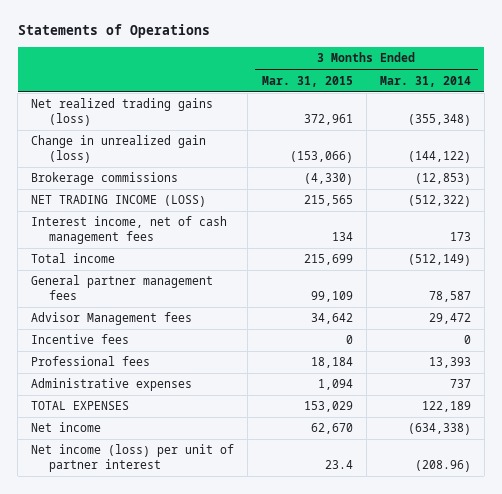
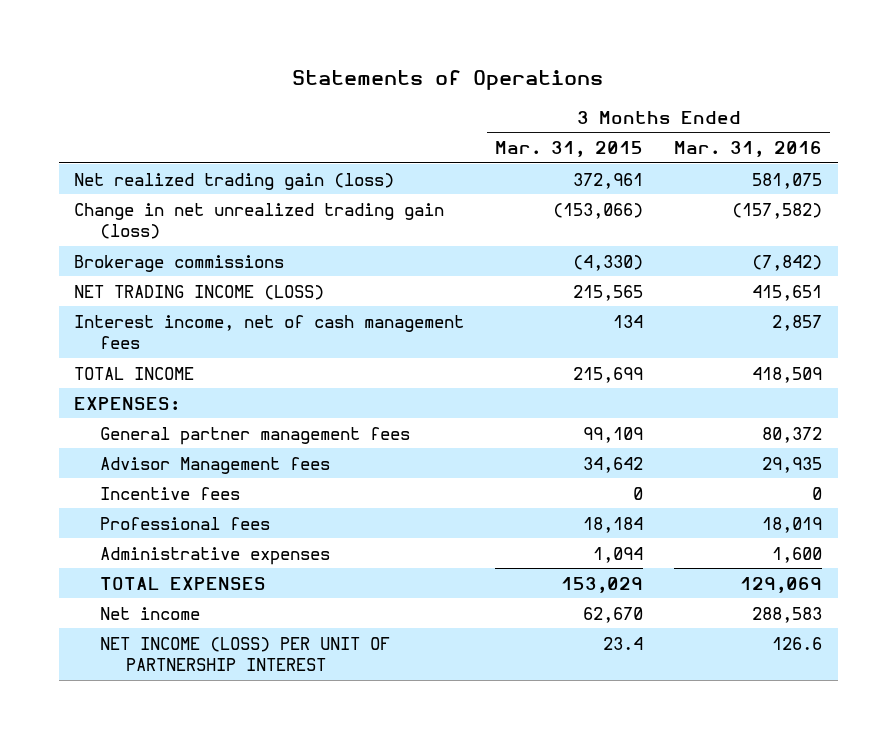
- | 3 Months Ended Mar. 31, 2015 | 3 Months Ended Mar. 31, 2014
+ | 3 Months Ended Mar. 31, 2015 | 3 Months Ended Mar. 31, 2016
- Net realized trading gains (loss) | 372,961 | (355,348)
- Change in unrealized gain (loss) | (153,066) | (144,122)
+ Net realized trading gain (loss) | 372,961 | 581,075
+ Change in net unrealized trading gain (loss) | (153,066) | (157,582)
- Total income | 215,699 | (512,149)
+ TOTAL INCOME | 215,699 | 418,509
+ EXPENSES:
- Net income (loss) per unit of partner interest | 23.4 | (208.96)
+ NET INCOME (LOSS) PER UNIT OF PARTNERSHIP INTEREST | 23.4 | 126.6

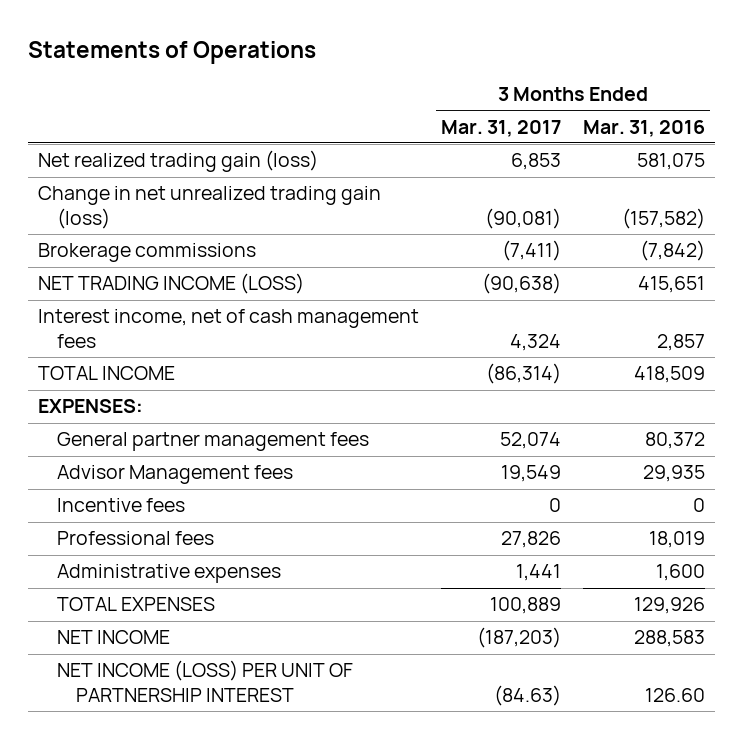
- | 3 Months Ended Mar. 31, 2015 | 3 Months Ended Mar. 31, 2016
+ | 3 Months Ended Mar. 31, 2017 | 3 Months Ended Mar. 31, 2016
- TOTAL EXPENSES | 153,029 | 129,069
- Net income | 62,670 | 288,583
- NET INCOME (LOSS) PER UNIT OF PARTNERSHIP INTEREST | 23.4 | 126.6
+ TOTAL EXPENSES | 100,889 | 129,926
+ NET INCOME | (187,203) | 288,583
+ NET INCOME (LOSS) PER UNIT OF PARTNERSHIP INTEREST | (84.63) | 126.60

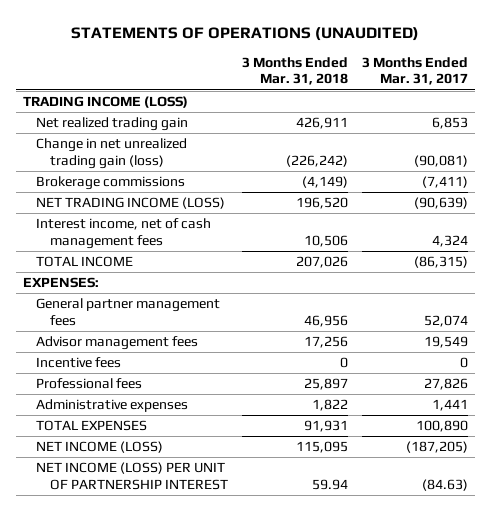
- Statements of Operations
+ STATEMENTS OF OPERATIONS (UNAUDITED)
- | 3 Months Ended Mar. 31, 2017 | 3 Months Ended Mar. 31, 2016
+ | 3 Months Ended Mar. 31, 2018 | 3 Months Ended Mar. 31, 2017
- Net realized trading gain (loss) | 6,853 | 581,075
+ TRADING INCOME (LOSS)
+ Net realized trading gain | 426,911 | 6,853
- NET TRADING INCOME (LOSS) | (90,638) | 415,651
+ NET TRADING INCOME (LOSS) | 196,520 | (90,639)
- TOTAL INCOME | (86,314) | 418,509
+ TOTAL INCOME | 207,026 | (86,315)
- Advisor Management fees | 19,549 | 29,935
+ Advisor management fees | 17,256 | 19,549
- TOTAL EXPENSES | 100,889 | 129,926
- NET INCOME | (187,203) | 288,583
+ TOTAL EXPENSES | 91,931 | 100,890
+ NET INCOME (LOSS) | 115,095 | (187,205)

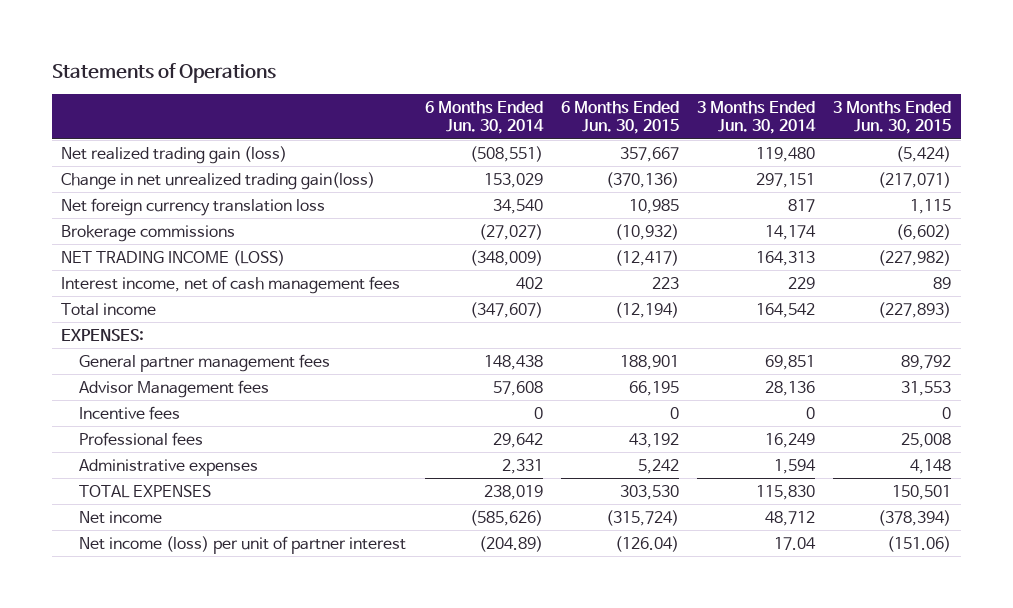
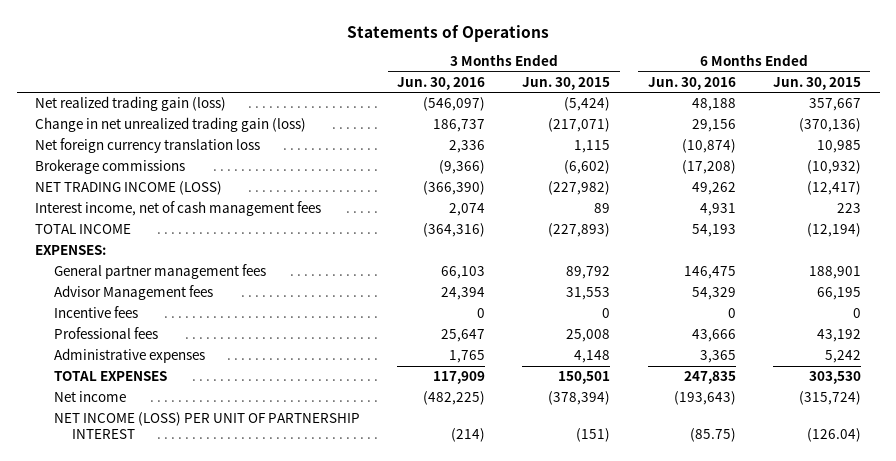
- | 6 Months Ended Jun. 30, 2014 | 6 Months Ended Jun. 30, 2015 | 3 Months Ended Jun. 30, 2014 | 3 Months Ended Jun. 30, 2015
+ | 3 Months Ended Jun. 30, 2016 | 3 Months Ended Jun. 30, 2015 | 6 Months Ended Jun. 30, 2016 | 6 Months Ended Jun. 30, 2015
- Change in net unrealized trading gain(loss) | 153,029 | (370,136) | 297,151 | (217,071)
+ Change in net unrealized trading gain (loss) | 186,737 | (217,071) | 29,156 | (370,136)
- Total income | (347,607) | (12,194) | 164,542 | (227,893)
+ TOTAL INCOME | (364,316) | (227,893) | 54,193 | (12,194)
- Net income (loss) per unit of partner interest | (204.89) | (126.04) | 17.04 | (151.06)
+ NET INCOME (LOSS) PER UNIT OF PARTNERSHIP INTEREST | (214) | (151) | (85.75) | (126.04)

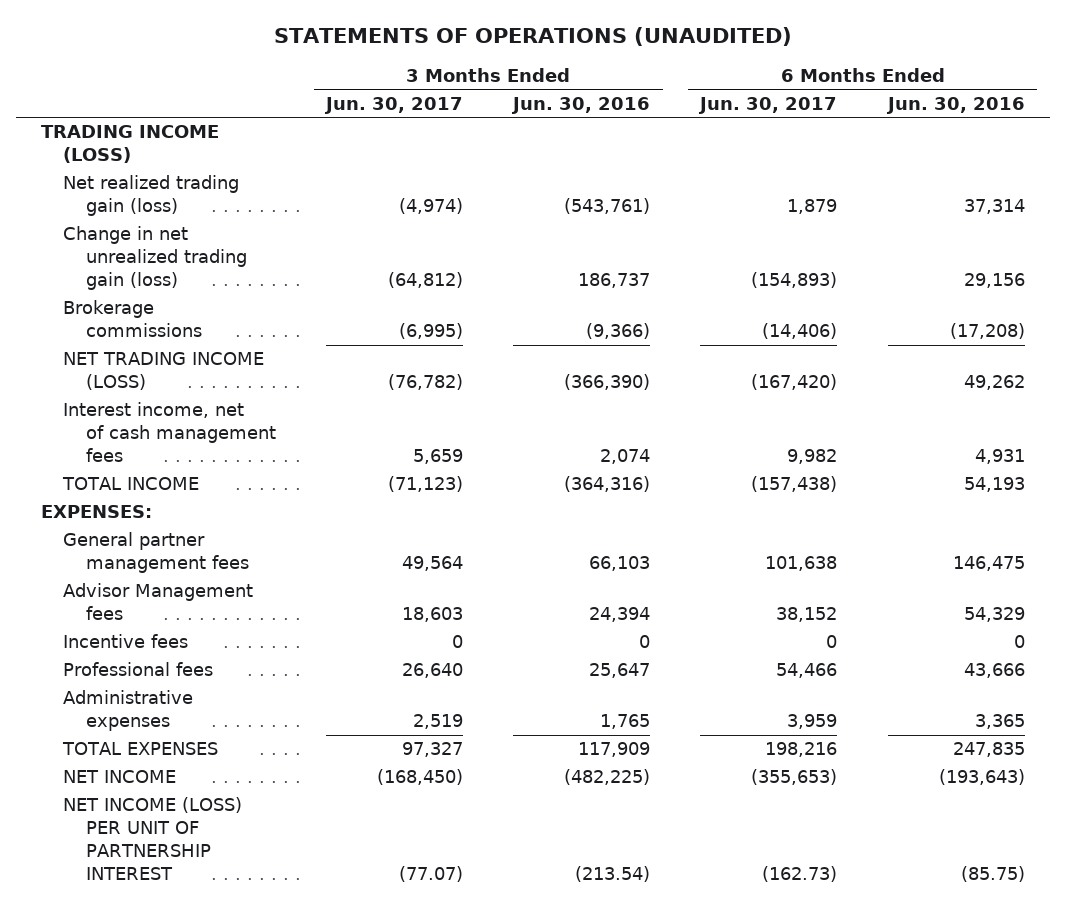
- Statements of Operations
+ STATEMENTS OF OPERATIONS (UNAUDITED)
- | 3 Months Ended Jun. 30, 2016 | 3 Months Ended Jun. 30, 2015 | 6 Months Ended Jun. 30, 2016 | 6 Months Ended Jun. 30, 2015
+ | 3 Months Ended Jun. 30, 2017 | 3 Months Ended Jun. 30, 2016 | 6 Months Ended Jun. 30, 2017 | 6 Months Ended Jun. 30, 2016
- Net realized trading gain (loss) | (546,097) | (5,424) | 48,188 | 357,667
+ TRADING INCOME (LOSS)
+ Net realized trading gain (loss) | (4,974) | (543,761) | 1,879 | 37,314
- Net foreign currency translation loss | 2,336 | 1,115 | (10,874) | 10,985
- Net income | (482,225) | (378,394) | (193,643) | (315,724)
- NET INCOME (LOSS) PER UNIT OF PARTNERSHIP INTEREST | (214) | (151) | (85.75) | (126.04)
+ NET INCOME | (168,450) | (482,225) | (355,653) | (193,643)
+ NET INCOME (LOSS) PER UNIT OF PARTNERSHIP INTEREST | (77.07) | (213.54) | (162.73) | (85.75)

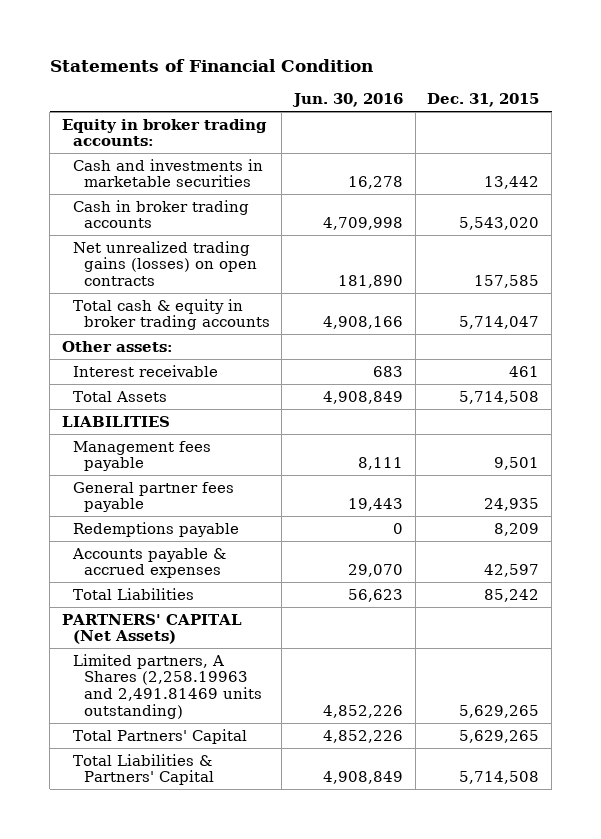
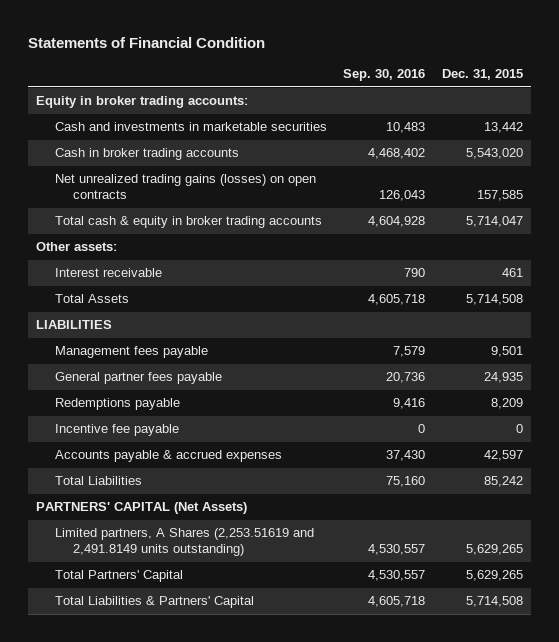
- | Jun. 30, 2016 | Dec. 31, 2015
+ | Sep. 30, 2016 | Dec. 31, 2015
+ Incentive fee payable | 0 | 0
- Limited partners, A Shares (2,258.19963 and 2,491.81469 units outstanding) | 4,852,226 | 5,629,265
+ Limited partners, A Shares (2,253.51619 and 2,491.8149 units outstanding) | 4,530,557 | 5,629,265

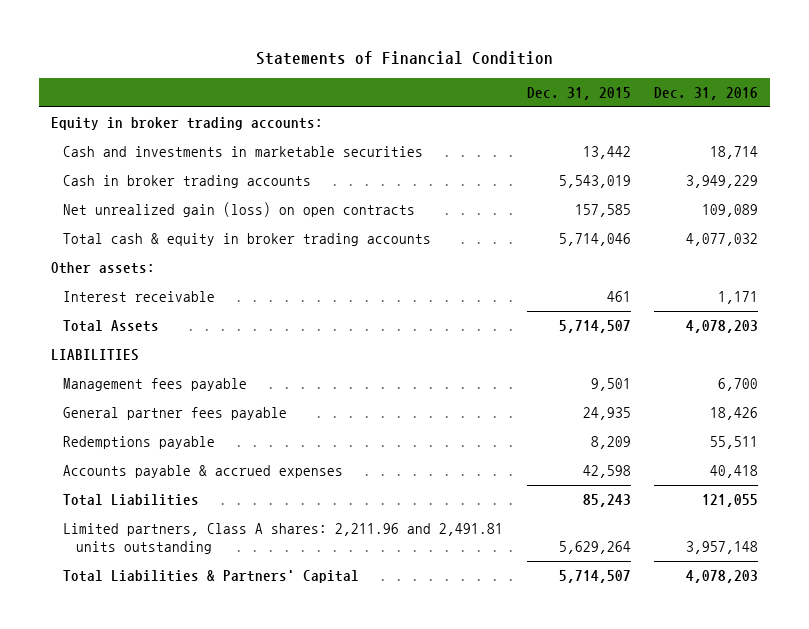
- | Sep. 30, 2016 | Dec. 31, 2015
+ | Dec. 31, 2015 | Dec. 31, 2016
- Cash in broker trading accounts | 4,468,402 | 5,543,020
- Net unrealized trading gains (losses) on open contracts | 126,043 | 157,585
- Total cash & equity in broker trading accounts | 4,604,928 | 5,714,047
+ Cash in broker trading accounts | 5,543,019 | 3,949,229
+ Net unrealized gain (loss) on open contracts | 157,585 | 109,089
+ Total cash & equity in broker trading accounts | 5,714,046 | 4,077,032
- Total Assets | 4,605,718 | 5,714,508
+ Total Assets | 5,714,507 | 4,078,203
- Incentive fee payable | 0 | 0
- Accounts payable & accrued expenses | 37,430 | 42,597
- Total Liabilities | 75,160 | 85,242
- PARTNERS' CAPITAL (Net Assets)
- Limited partners, A Shares (2,253.51619 and 2,491.8149 units outstanding) | 4,530,557 | 5,629,265
- Total Partners' Capital | 4,530,557 | 5,629,265
- Total Liabilities & Partners' Capital | 4,605,718 | 5,714,508
+ Accounts payable & accrued expenses | 42,598 | 40,418
+ Total Liabilities | 85,243 | 121,055
+ Limited partners, Class A shares: 2,211.96 and 2,491.81 units outstanding | 5,629,264 | 3,957,148
+ Total Liabilities & Partners' Capital | 5,714,507 | 4,078,203

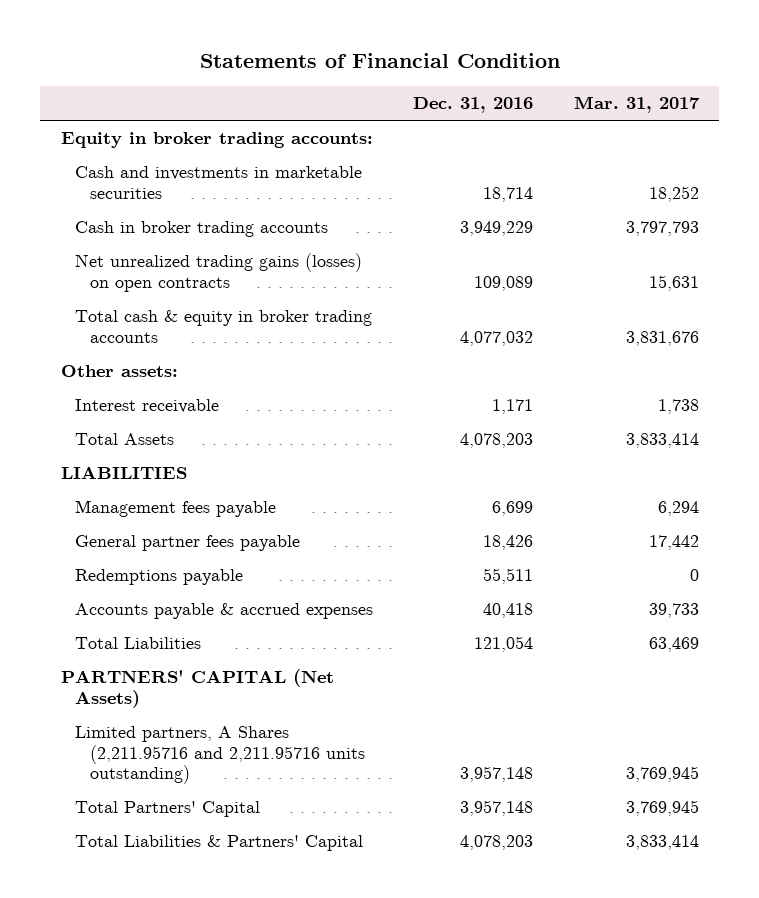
- | Dec. 31, 2015 | Dec. 31, 2016
+ | Dec. 31, 2016 | Mar. 31, 2017
- Net unrealized gain (loss) on open contracts | 157,585 | 109,089
+ Net unrealized trading gains (losses) on open contracts | 109,089 | 15,631
- Management fees payable | 9,501 | 6,700
+ Management fees payable | 6,699 | 6,294
- Total Liabilities | 85,243 | 121,055
- Limited partners, Class A shares: 2,211.96 and 2,491.81 units outstanding | 5,629,264 | 3,957,148
+ Total Liabilities | 121,054 | 63,469
+ PARTNERS' CAPITAL (Net Assets)
+ Limited partners, A Shares (2,211.95716 and 2,211.95716 units outstanding) | 3,957,148 | 3,769,945
+ Total Partners' Capital | 3,957,148 | 3,769,945

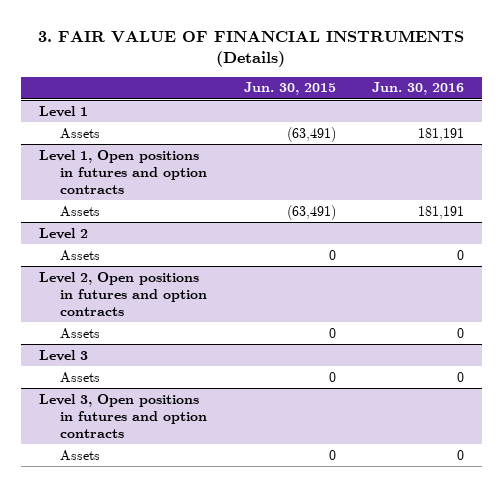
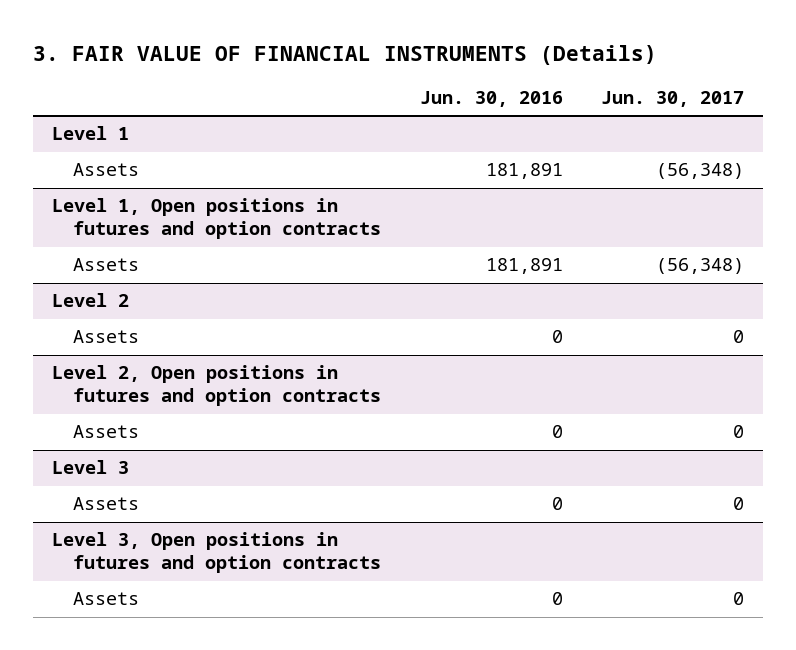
- | Jun. 30, 2015 | Jun. 30, 2016
+ | Jun. 30, 2016 | Jun. 30, 2017
@ Level 1
- Assets | (63,491) | 181,191
+ Assets | 181,891 | (56,348)
@ Level 1, Open positions in futures and option contracts
- Assets | (63,491) | 181,191
+ Assets | 181,891 | (56,348)

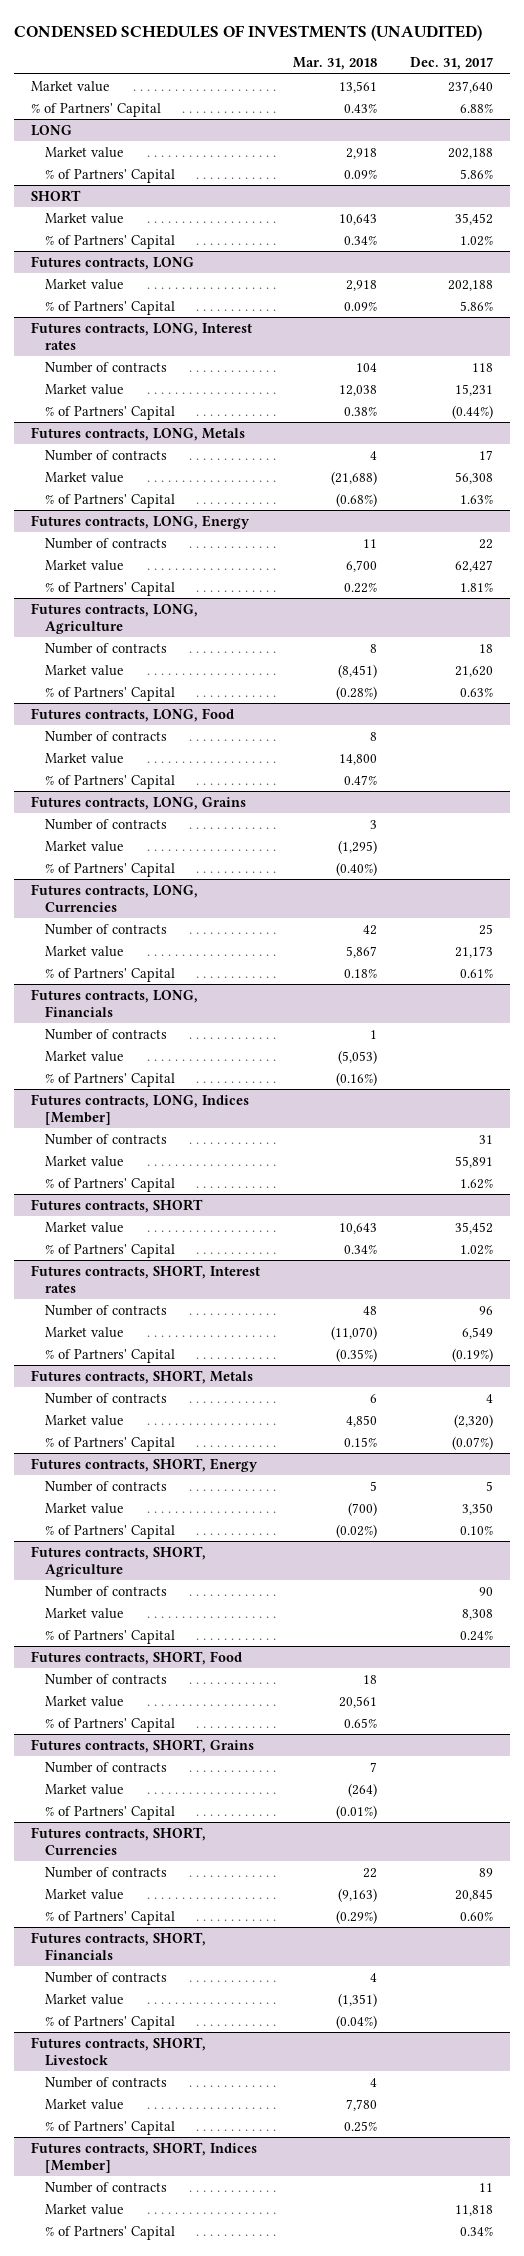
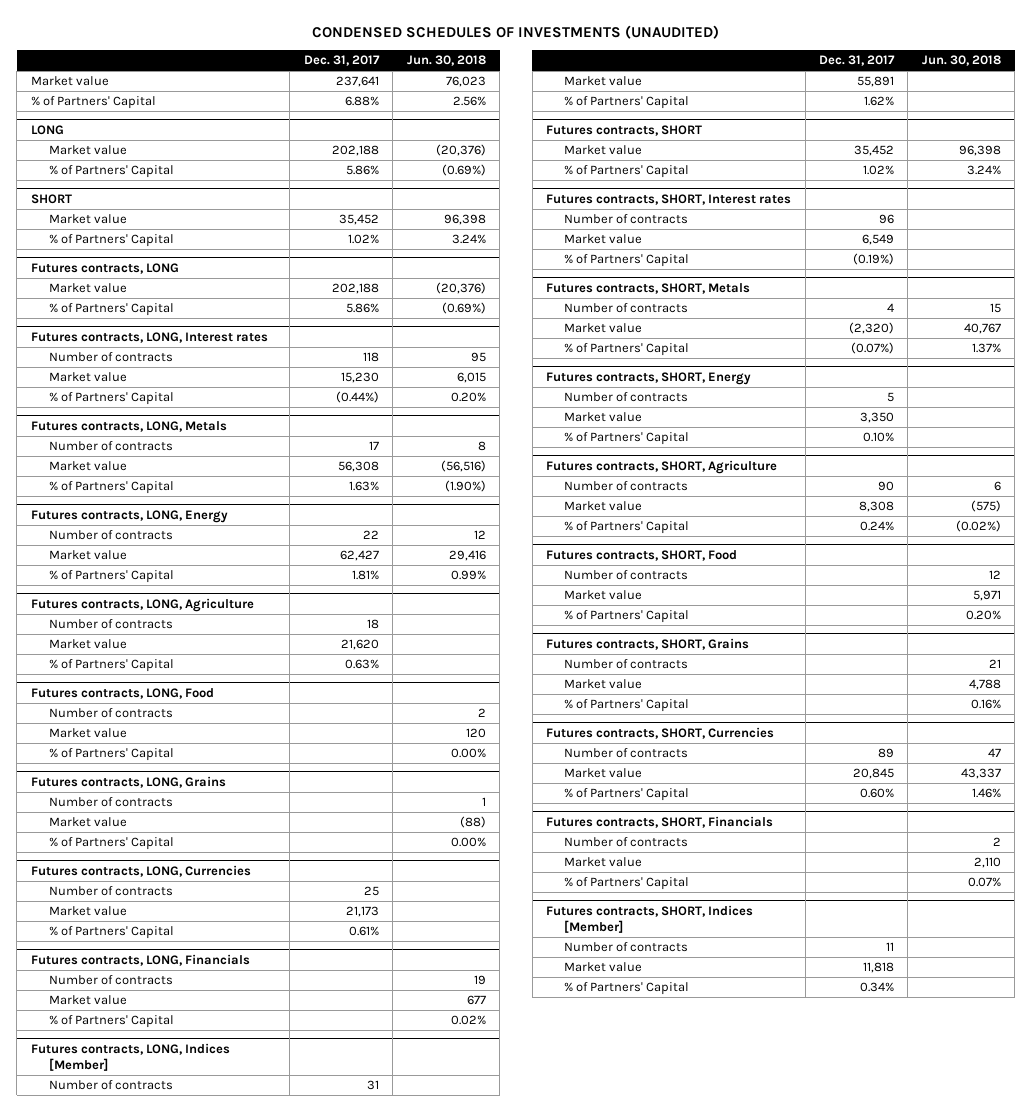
- | Mar. 31, 2018 | Dec. 31, 2017
+ | Dec. 31, 2017 | Jun. 30, 2018
- Market value | 13,561 | 237,640
+ Market value | 237,641 | 76,023
@ Futures contracts, LONG, Interest rates
- Market value | 12,038 | 15,231
+ Market value | 15,230 | 6,015
- Futures contracts, SHORT, Livestock
- Number of contracts | 4 |
- Market value | 7,780 |
- % of Partners' Capital | 0.25% |

